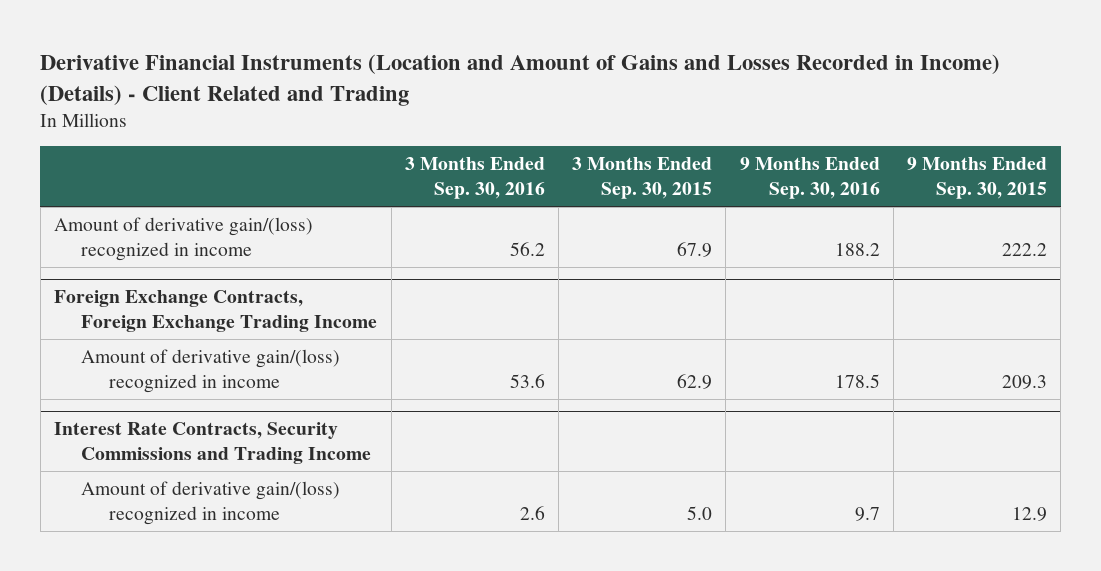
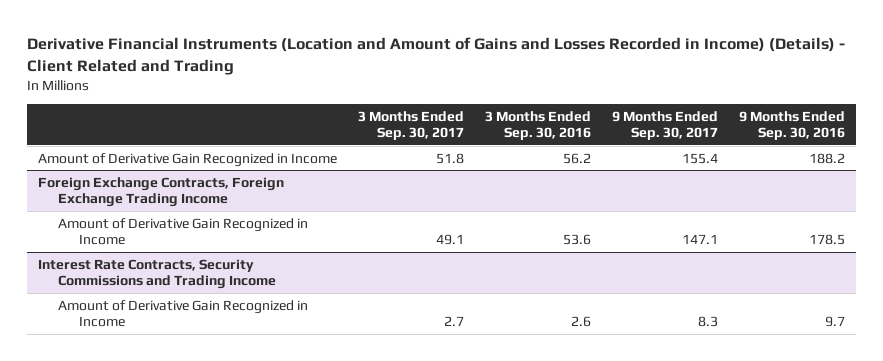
- | 3 Months Ended Sep. 30, 2016 | 3 Months Ended Sep. 30, 2015 | 9 Months Ended Sep. 30, 2016 | 9 Months Ended Sep. 30, 2015
+ | 3 Months Ended Sep. 30, 2017 | 3 Months Ended Sep. 30, 2016 | 9 Months Ended Sep. 30, 2017 | 9 Months Ended Sep. 30, 2016
- Amount of derivative gain/(loss) recognized in income | 56.2 | 67.9 | 188.2 | 222.2
+ Amount of Derivative Gain Recognized in Income | 51.8 | 56.2 | 155.4 | 188.2
@ Foreign Exchange Contracts, Foreign Exchange Trading Income
- Amount of derivative gain/(loss) recognized in income | 53.6 | 62.9 | 178.5 | 209.3
+ Amount of Derivative Gain Recognized in Income | 49.1 | 53.6 | 147.1 | 178.5
@ Interest Rate Contracts, Security Commissions and Trading Income
- Amount of derivative gain/(loss) recognized in income | 2.6 | 5.0 | 9.7 | 12.9
+ Amount of Derivative Gain Recognized in Income | 2.7 | 2.6 | 8.3 | 9.7

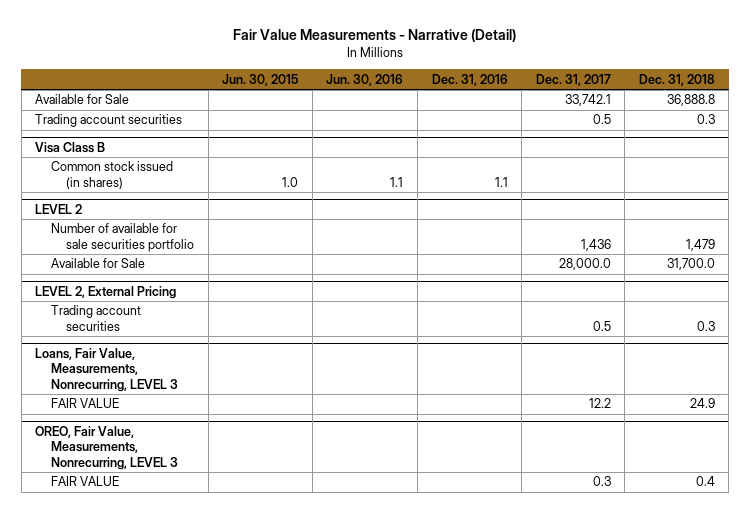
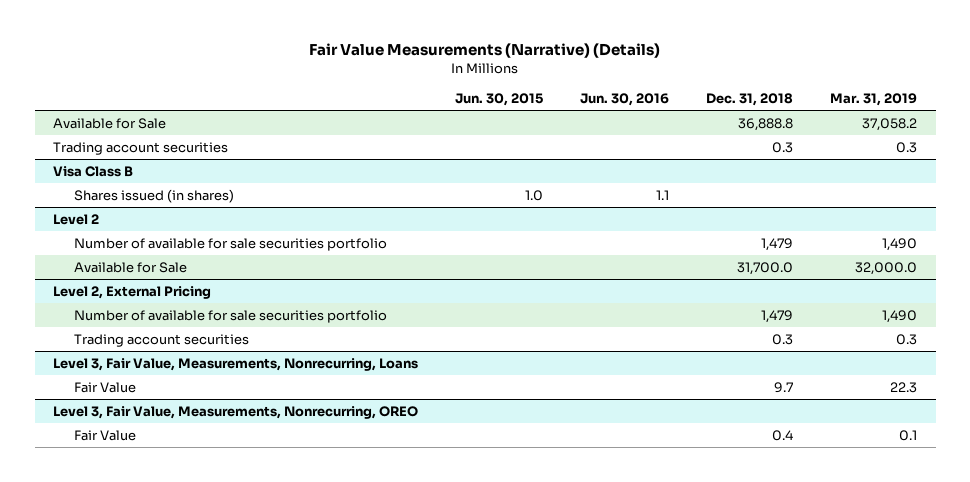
- Fair Value Measurements - Narrative (Detail)
+ Fair Value Measurements (Narrative) (Details)
- | Jun. 30, 2015 | Jun. 30, 2016 | Dec. 31, 2016 | Dec. 31, 2017 | Dec. 31, 2018
+ | Jun. 30, 2015 | Jun. 30, 2016 | Dec. 31, 2018 | Mar. 31, 2019
@ Visa Class B
- Common stock issued (in shares) | 1.0 | 1.1 | 1.1 | |
- LEVEL 2
@ Visa Class B
+ Shares issued (in shares) | 1.0 | 1.1 | |
+ Level 2
- LEVEL 2, External Pricing
+ Level 2, External Pricing
+ Number of available for sale securities portfolio | | | 1,479 | 1,490
- Loans, Fair Value, Measurements, Nonrecurring, LEVEL 3
- FAIR VALUE | | | | 12.2 | 24.9
- OREO, Fair Value, Measurements, Nonrecurring, LEVEL 3
- FAIR VALUE | | | | 0.3 | 0.4
+ Level 3, Fair Value, Measurements, Nonrecurring, Loans
+ Fair Value | | | 9.7 | 22.3
+ Level 3, Fair Value, Measurements, Nonrecurring, OREO
+ Fair Value | | | 0.4 | 0.1

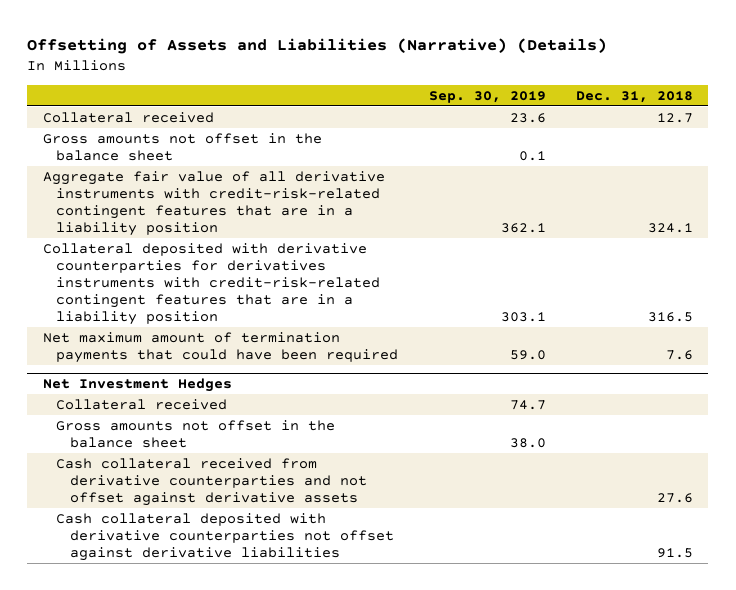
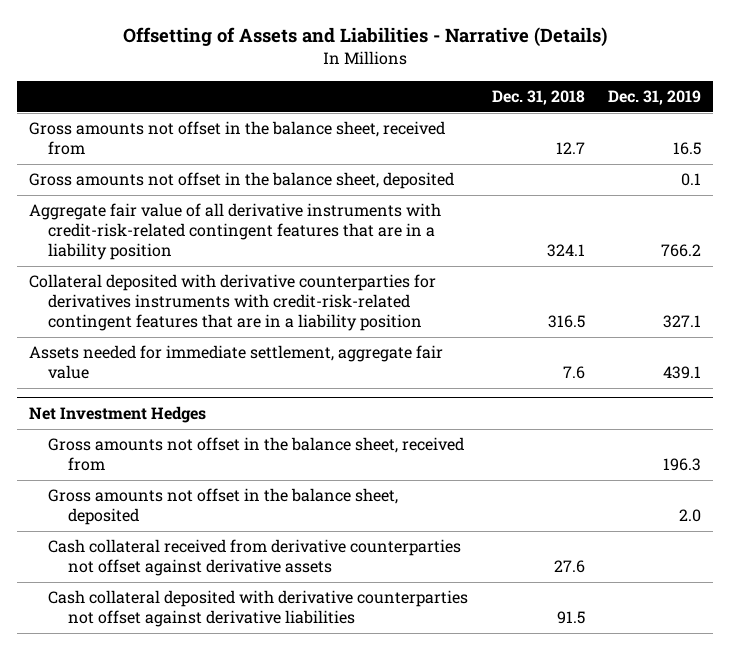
- Offsetting of Assets and Liabilities (Narrative) (Details)
+ Offsetting of Assets and Liabilities - Narrative (Details)
- | Sep. 30, 2019 | Dec. 31, 2018
+ | Dec. 31, 2018 | Dec. 31, 2019
- Collateral received | 23.6 | 12.7
- Gross amounts not offset in the balance sheet | 0.1 |
+ Gross amounts not offset in the balance sheet, received from | 12.7 | 16.5
+ Gross amounts not offset in the balance sheet, deposited | | 0.1
- Net maximum amount of termination payments that could have been required | 59.0 | 7.6
+ Assets needed for immediate settlement, aggregate fair value | 7.6 | 439.1
@ Net Investment Hedges
- Collateral received | 74.7 |
- Gross amounts not offset in the balance sheet | 38.0 |
- Cash collateral received from derivative counterparties and not offset against derivative assets | | 27.6
+ Gross amounts not offset in the balance sheet, received from | | 196.3
+ Gross amounts not offset in the balance sheet, deposited | | 2.0
+ Cash collateral received from derivative counterparties not offset against derivative assets | 27.6 |

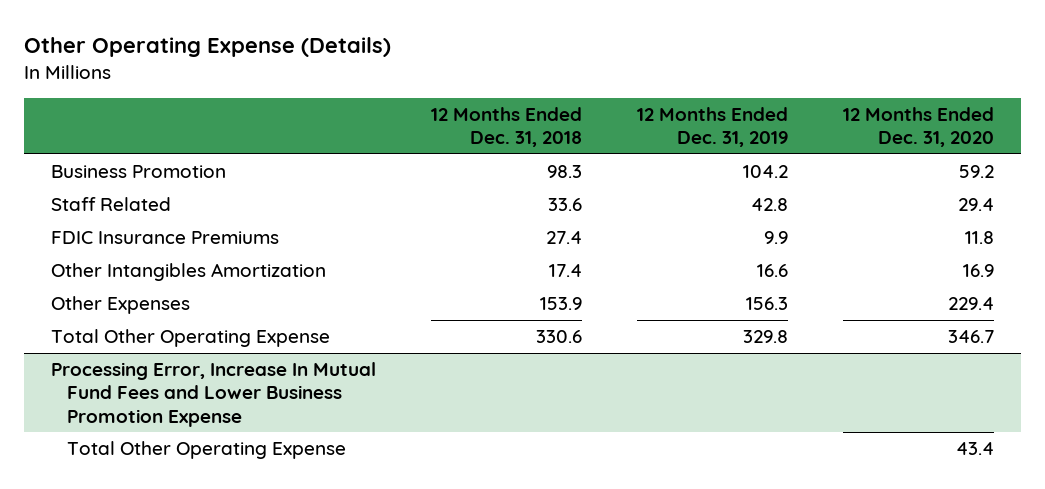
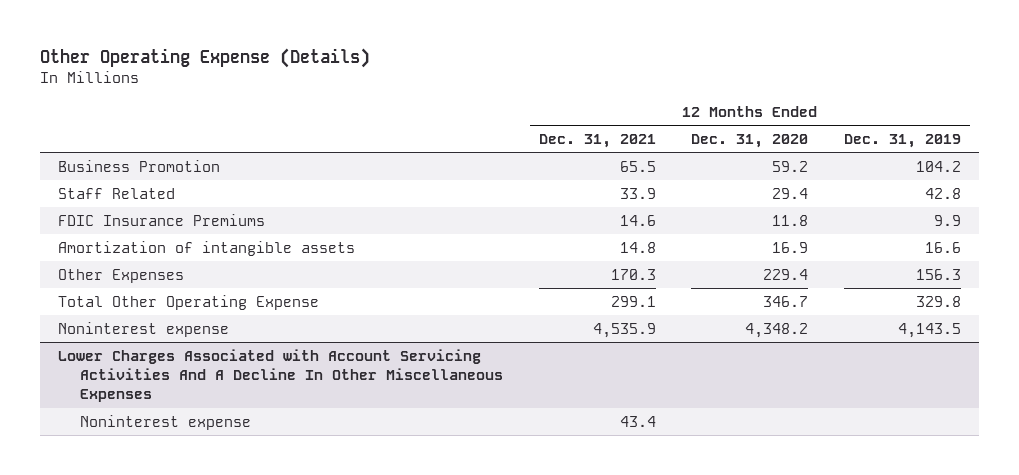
- | 12 Months Ended Dec. 31, 2018 | 12 Months Ended Dec. 31, 2019 | 12 Months Ended Dec. 31, 2020
+ | 12 Months Ended Dec. 31, 2021 | 12 Months Ended Dec. 31, 2020 | 12 Months Ended Dec. 31, 2019
- Other Intangibles Amortization | 17.4 | 16.6 | 16.9
+ Amortization of intangible assets | 14.8 | 16.9 | 16.6
- Processing Error, Increase In Mutual Fund Fees and Lower Business Promotion Expense
- Total Other Operating Expense | | | 43.4
+ Noninterest expense | 4,535.9 | 4,348.2 | 4,143.5
+ Lower Charges Associated with Account Servicing Activities And A Decline In Other Miscellaneous Expenses
+ Noninterest expense | 43.4 | |

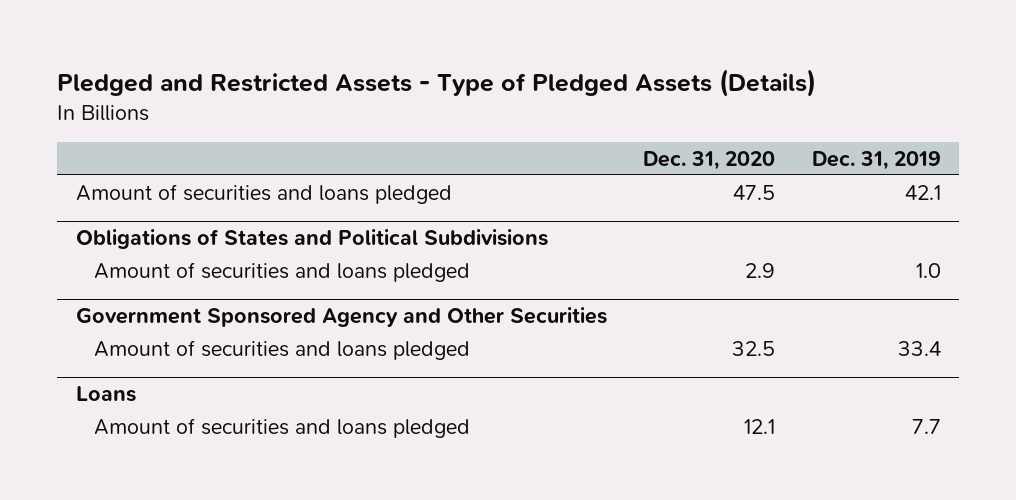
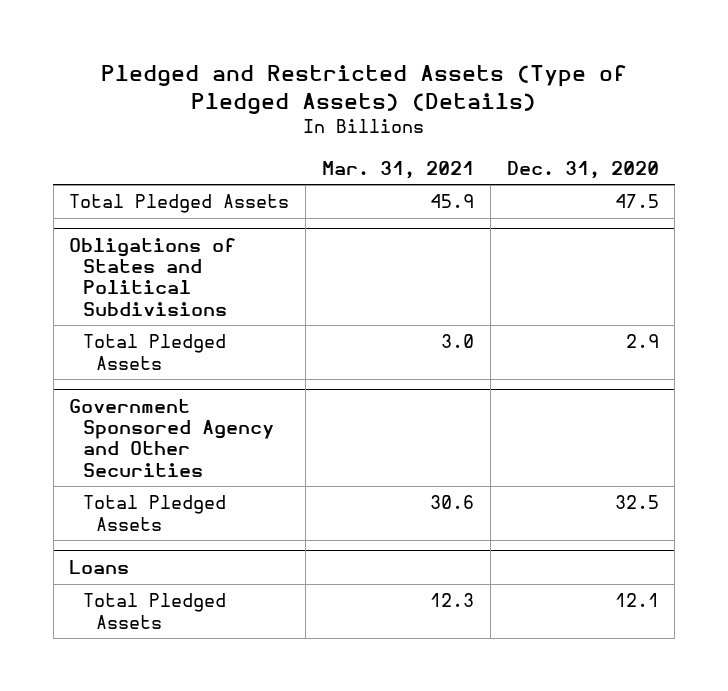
- Pledged and Restricted Assets - Type of Pledged Assets (Details)
+ Pledged and Restricted Assets (Type of Pledged Assets) (Details)
- | Dec. 31, 2020 | Dec. 31, 2019
+ | Mar. 31, 2021 | Dec. 31, 2020
- Amount of securities and loans pledged | 47.5 | 42.1
+ Total Pledged Assets | 45.9 | 47.5
@ Obligations of States and Political Subdivisions
- Amount of securities and loans pledged | 2.9 | 1.0
+ Total Pledged Assets | 3.0 | 2.9
@ Government Sponsored Agency and Other Securities
- Amount of securities and loans pledged | 32.5 | 33.4
+ Total Pledged Assets | 30.6 | 32.5
@ Loans
- Amount of securities and loans pledged | 12.1 | 7.7
+ Total Pledged Assets | 12.3 | 12.1

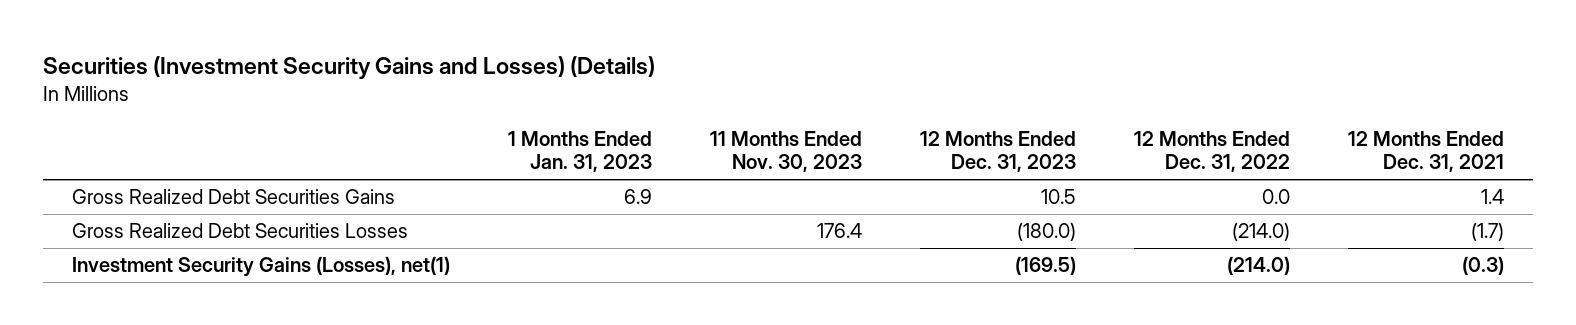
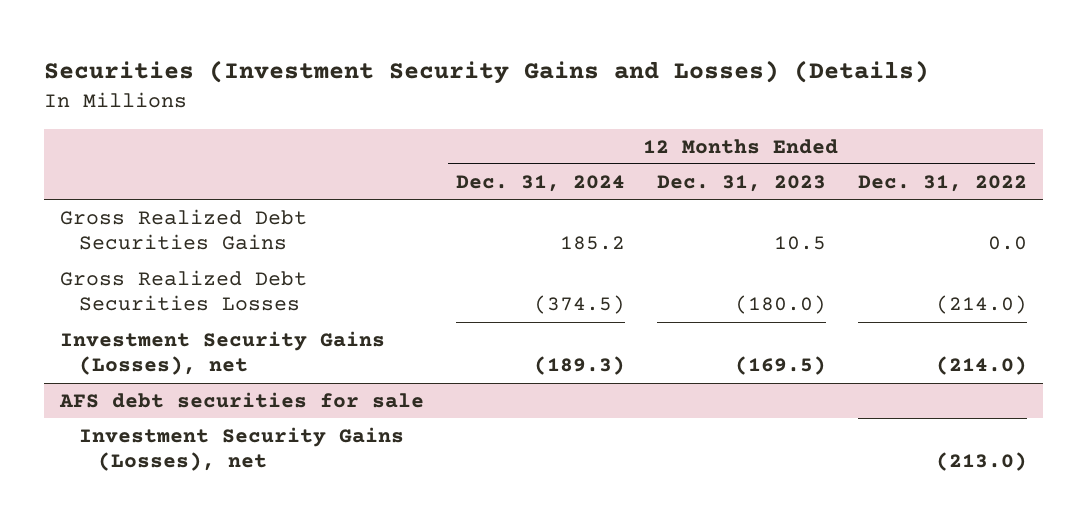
- | 1 Months Ended Jan. 31, 2023 | 11 Months Ended Nov. 30, 2023 | 12 Months Ended Dec. 31, 2023 | 12 Months Ended Dec. 31, 2022 | 12 Months Ended Dec. 31, 2021
+ | 12 Months Ended Dec. 31, 2024 | 12 Months Ended Dec. 31, 2023 | 12 Months Ended Dec. 31, 2022
- Investment Security Gains (Losses), net(1) | | | (169.5) | (214.0) | (0.3)
+ Investment Security Gains (Losses), net | (189.3) | (169.5) | (214.0)
+ AFS debt securities for sale
+ Investment Security Gains (Losses), net | | | (213.0)

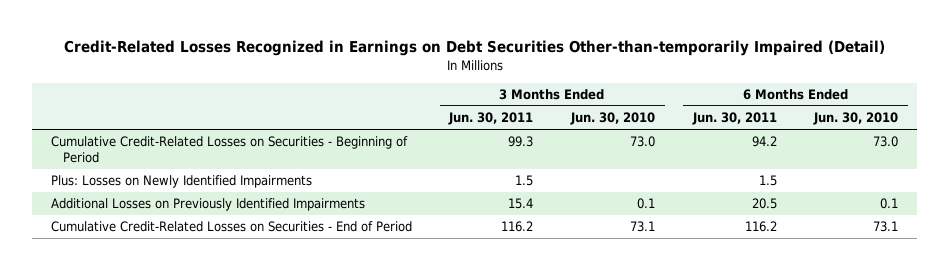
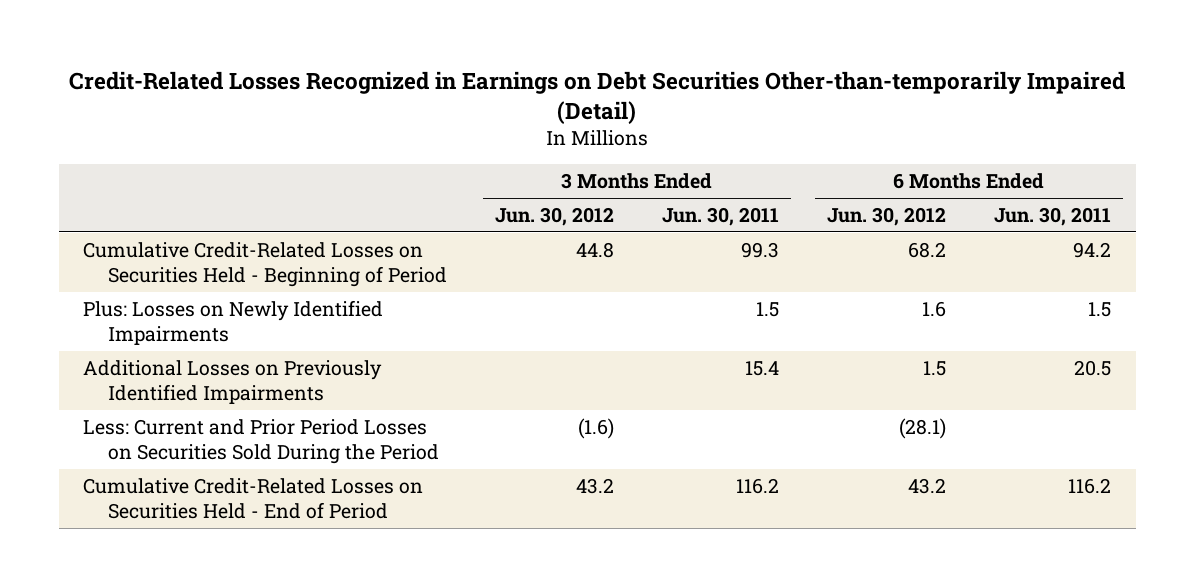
- | 3 Months Ended Jun. 30, 2011 | 3 Months Ended Jun. 30, 2010 | 6 Months Ended Jun. 30, 2011 | 6 Months Ended Jun. 30, 2010
+ | 3 Months Ended Jun. 30, 2012 | 3 Months Ended Jun. 30, 2011 | 6 Months Ended Jun. 30, 2012 | 6 Months Ended Jun. 30, 2011
- Cumulative Credit-Related Losses on Securities - Beginning of Period | 99.3 | 73.0 | 94.2 | 73.0
+ Cumulative Credit-Related Losses on Securities Held - Beginning of Period | 44.8 | 99.3 | 68.2 | 94.2
- Cumulative Credit-Related Losses on Securities - End of Period | 116.2 | 73.1 | 116.2 | 73.1
+ Less: Current and Prior Period Losses on Securities Sold During the Period | (1.6) | | (28.1) |
+ Cumulative Credit-Related Losses on Securities Held - End of Period | 43.2 | 116.2 | 43.2 | 116.2

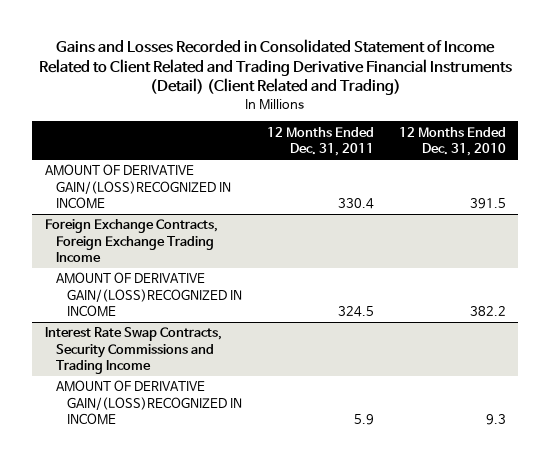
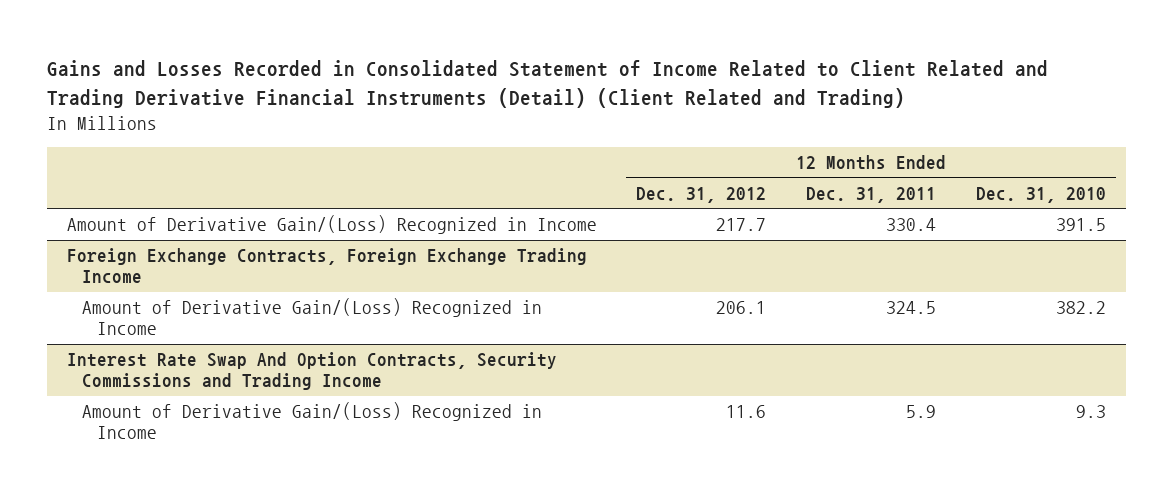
- | 12 Months Ended Dec. 31, 2011 | 12 Months Ended Dec. 31, 2010
+ | 12 Months Ended Dec. 31, 2012 | 12 Months Ended Dec. 31, 2011 | 12 Months Ended Dec. 31, 2010
- AMOUNT OF DERIVATIVE GAIN/(LOSS)RECOGNIZED IN INCOME | 330.4 | 391.5
+ Amount of Derivative Gain/(Loss) Recognized in Income | 217.7 | 330.4 | 391.5
@ Foreign Exchange Contracts, Foreign Exchange Trading Income
- AMOUNT OF DERIVATIVE GAIN/(LOSS)RECOGNIZED IN INCOME | 324.5 | 382.2
- Interest Rate Swap Contracts, Security Commissions and Trading Income
- AMOUNT OF DERIVATIVE GAIN/(LOSS)RECOGNIZED IN INCOME | 5.9 | 9.3
@ Foreign Exchange Contracts, Foreign Exchange Trading Income
+ Amount of Derivative Gain/(Loss) Recognized in Income | 206.1 | 324.5 | 382.2
+ Interest Rate Swap And Option Contracts, Security Commissions and Trading Income
+ Amount of Derivative Gain/(Loss) Recognized in Income | 11.6 | 5.9 | 9.3

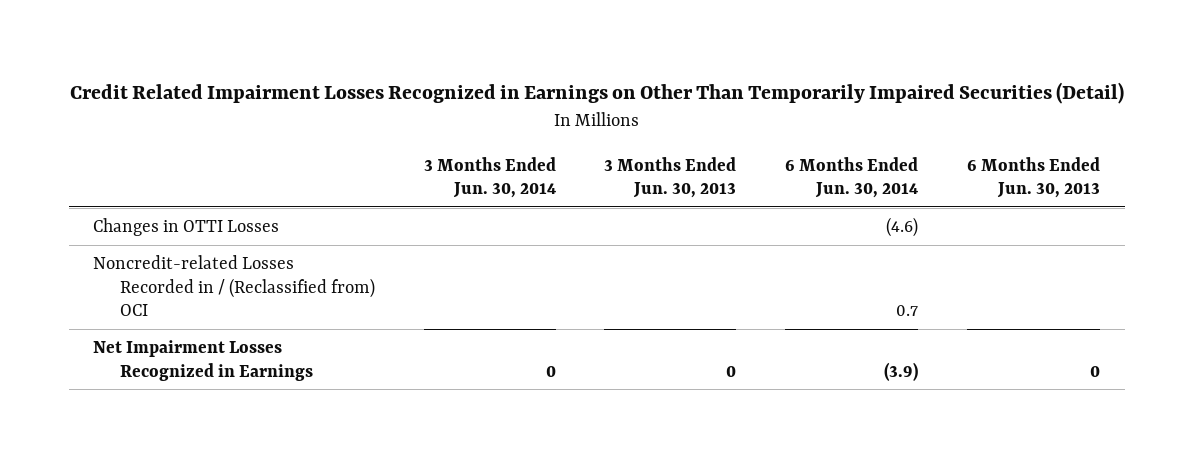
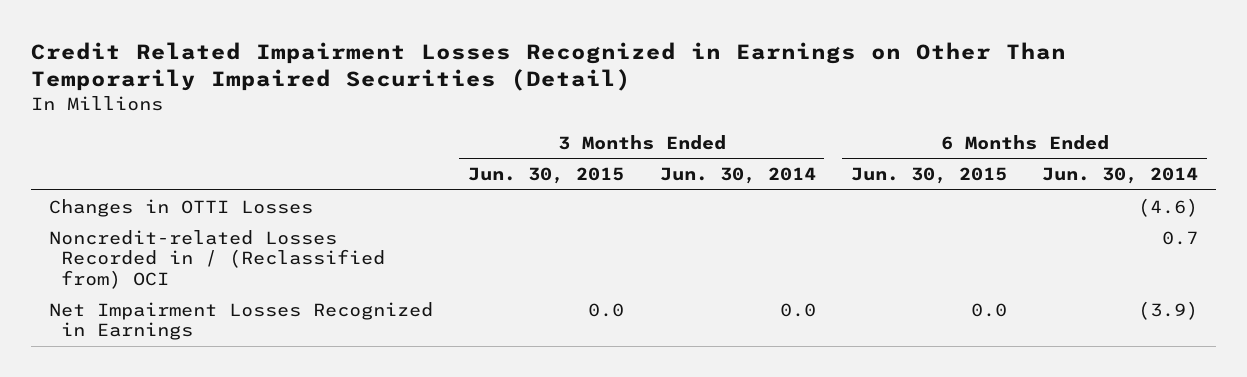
- | 3 Months Ended Jun. 30, 2014 | 3 Months Ended Jun. 30, 2013 | 6 Months Ended Jun. 30, 2014 | 6 Months Ended Jun. 30, 2013
+ | 3 Months Ended Jun. 30, 2015 | 3 Months Ended Jun. 30, 2014 | 6 Months Ended Jun. 30, 2015 | 6 Months Ended Jun. 30, 2014
- Net Impairment Losses Recognized in Earnings | 0 | 0 | (3.9) | 0
+ Net Impairment Losses Recognized in Earnings | 0.0 | 0.0 | 0.0 | (3.9)

